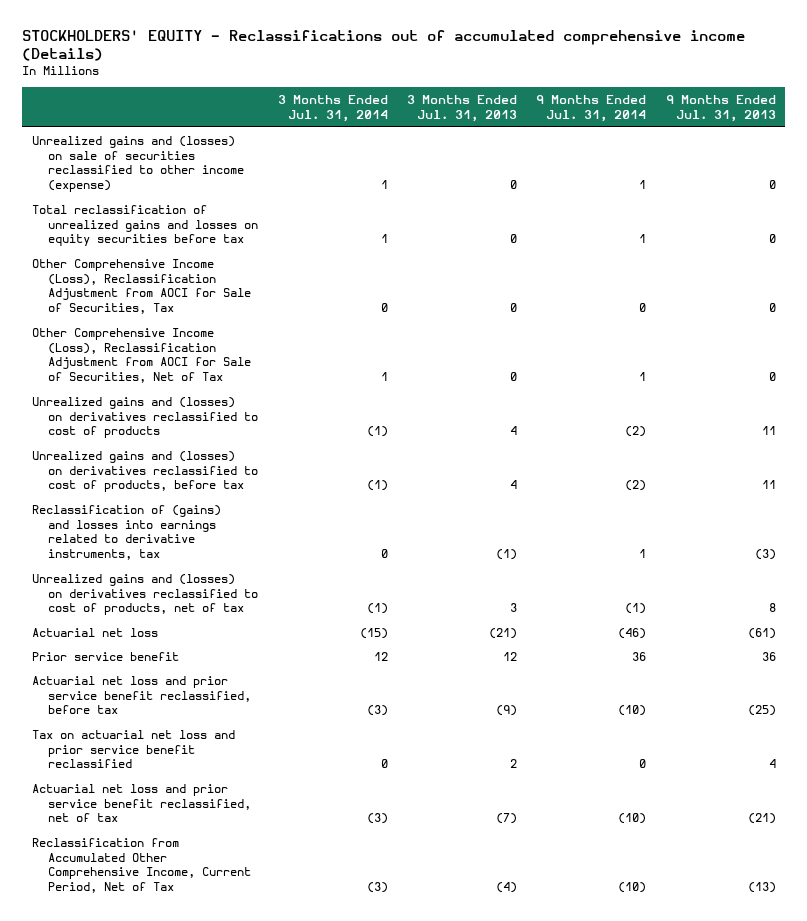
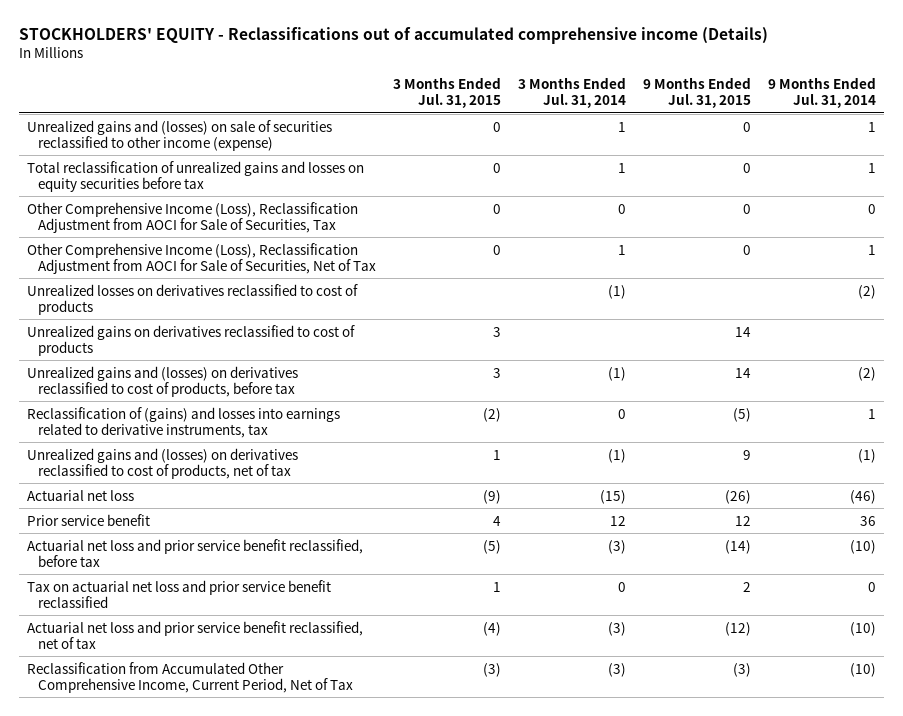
- | 3 Months Ended Jul. 31, 2014 | 3 Months Ended Jul. 31, 2013 | 9 Months Ended Jul. 31, 2014 | 9 Months Ended Jul. 31, 2013
+ | 3 Months Ended Jul. 31, 2015 | 3 Months Ended Jul. 31, 2014 | 9 Months Ended Jul. 31, 2015 | 9 Months Ended Jul. 31, 2014
- Unrealized gains and (losses) on derivatives reclassified to cost of products | (1) | 4 | (2) | 11
+ Unrealized losses on derivatives reclassified to cost of products | | (1) | | (2)
+ Unrealized gains on derivatives reclassified to cost of products | 3 | | 14 |

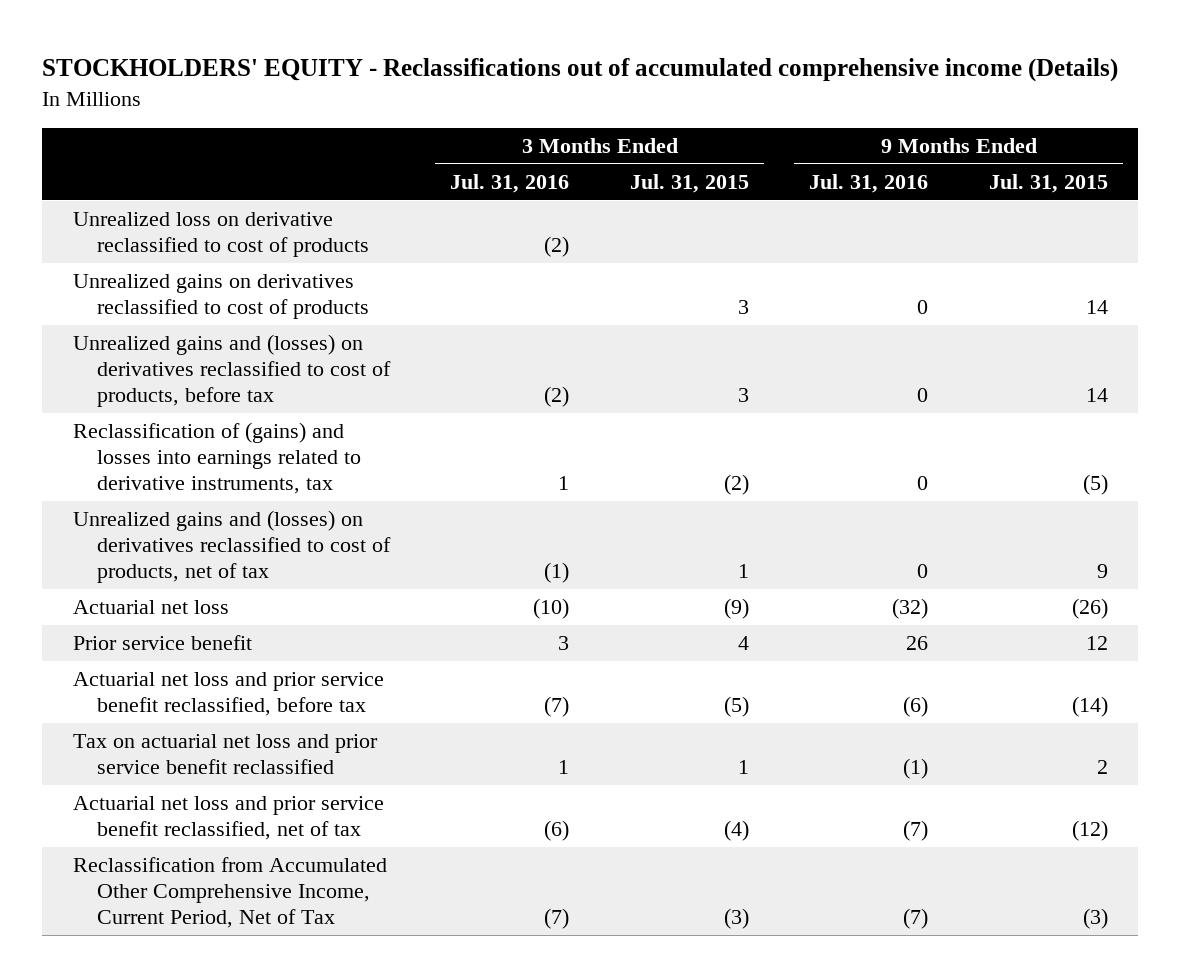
- | 3 Months Ended Jul. 31, 2015 | 3 Months Ended Jul. 31, 2014 | 9 Months Ended Jul. 31, 2015 | 9 Months Ended Jul. 31, 2014
+ | 3 Months Ended Jul. 31, 2016 | 3 Months Ended Jul. 31, 2015 | 9 Months Ended Jul. 31, 2016 | 9 Months Ended Jul. 31, 2015
- Unrealized gains and (losses) on sale of securities reclassified to other income (expense) | 0 | 1 | 0 | 1
- Total reclassification of unrealized gains and losses on equity securities before tax | 0 | 1 | 0 | 1
- Other Comprehensive Income (Loss), Reclassification Adjustment from AOCI for Sale of Securities, Tax | 0 | 0 | 0 | 0
- Other Comprehensive Income (Loss), Reclassification Adjustment from AOCI for Sale of Securities, Net of Tax | 0 | 1 | 0 | 1
- Unrealized losses on derivatives reclassified to cost of products | | (1) | | (2)
+ Unrealized loss on derivative reclassified to cost of products | (2) | | |

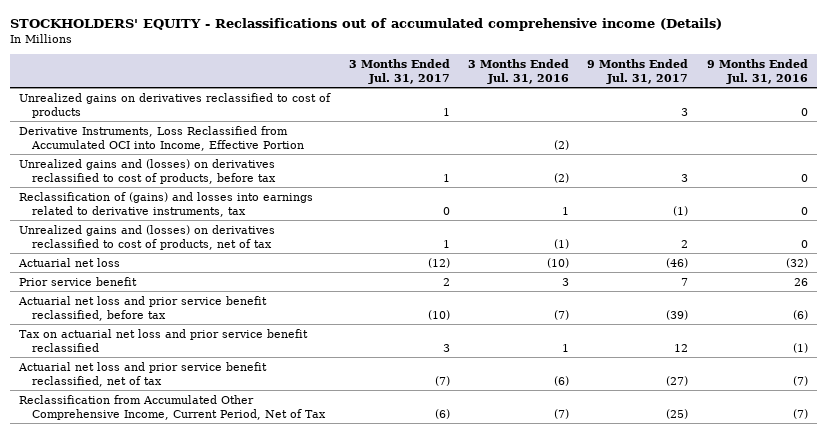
- | 3 Months Ended Jul. 31, 2016 | 3 Months Ended Jul. 31, 2015 | 9 Months Ended Jul. 31, 2016 | 9 Months Ended Jul. 31, 2015
+ | 3 Months Ended Jul. 31, 2017 | 3 Months Ended Jul. 31, 2016 | 9 Months Ended Jul. 31, 2017 | 9 Months Ended Jul. 31, 2016
- Unrealized loss on derivative reclassified to cost of products | (2) | | |
+ Derivative Instruments, Loss Reclassified from Accumulated OCI into Income, Effective Portion | | (2) | |

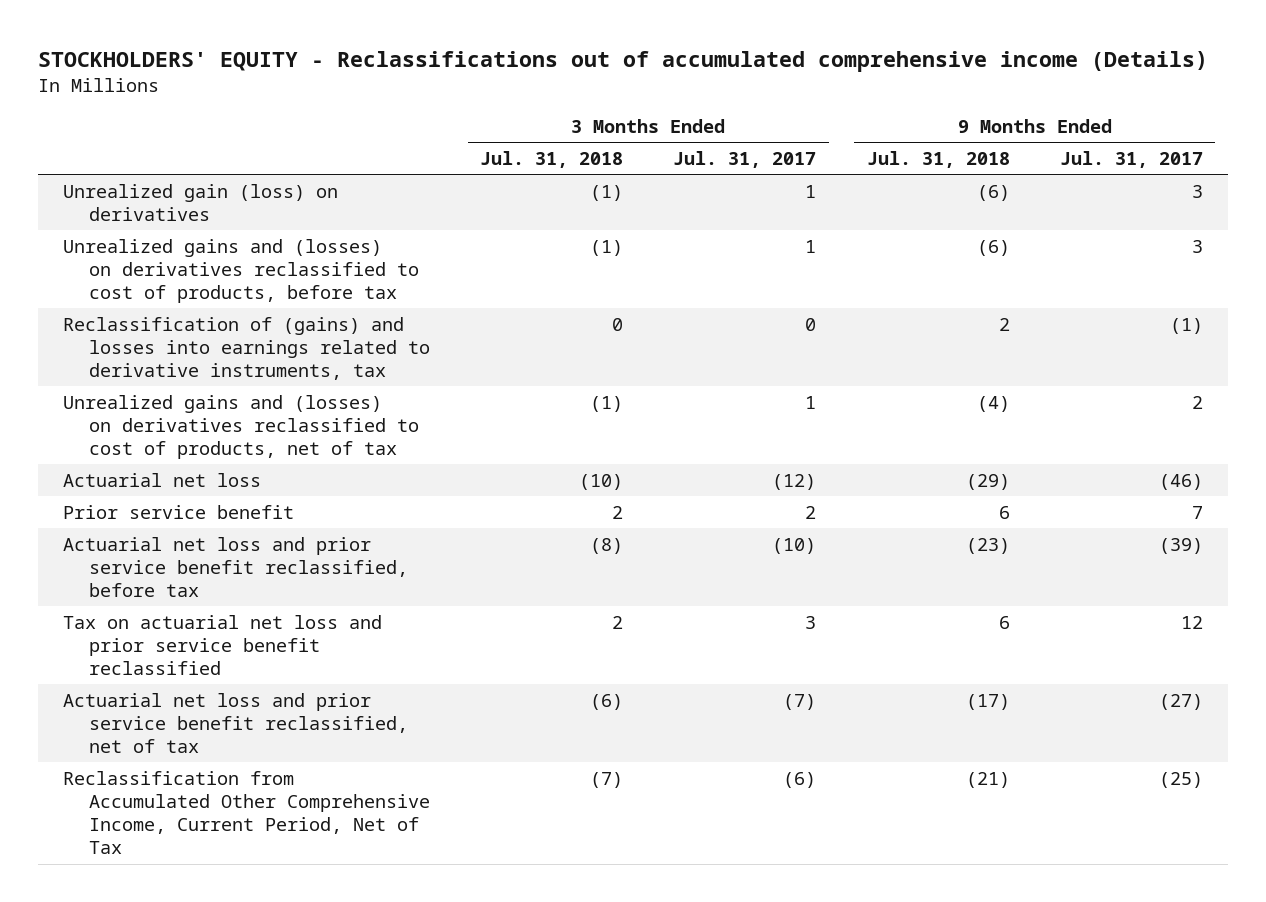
- | 3 Months Ended Jul. 31, 2017 | 3 Months Ended Jul. 31, 2016 | 9 Months Ended Jul. 31, 2017 | 9 Months Ended Jul. 31, 2016
+ | 3 Months Ended Jul. 31, 2018 | 3 Months Ended Jul. 31, 2017 | 9 Months Ended Jul. 31, 2018 | 9 Months Ended Jul. 31, 2017
- Unrealized gains on derivatives reclassified to cost of products | 1 | | 3 | 0
- Derivative Instruments, Loss Reclassified from Accumulated OCI into Income, Effective Portion | | (2) | |
+ Unrealized gain (loss) on derivatives | (1) | 1 | (6) | 3

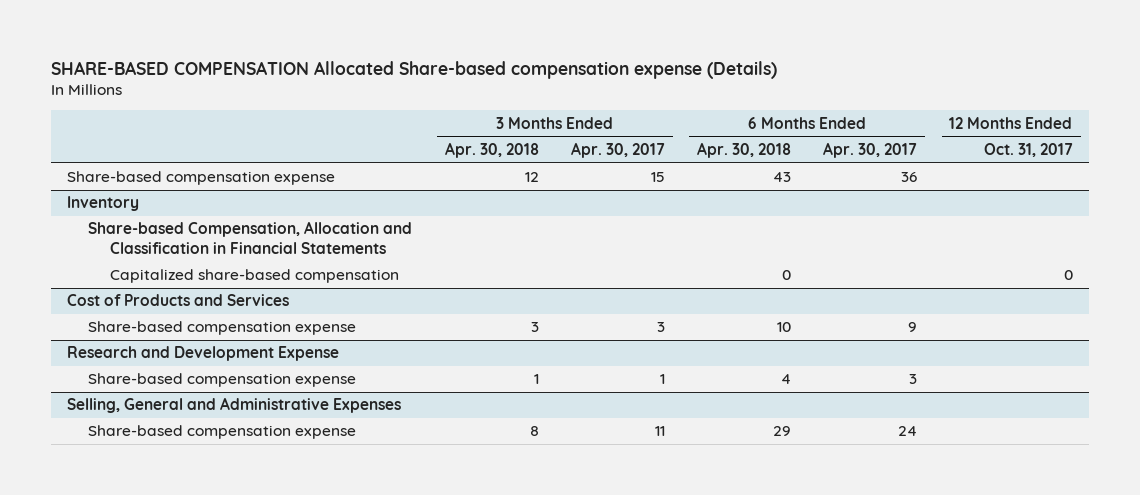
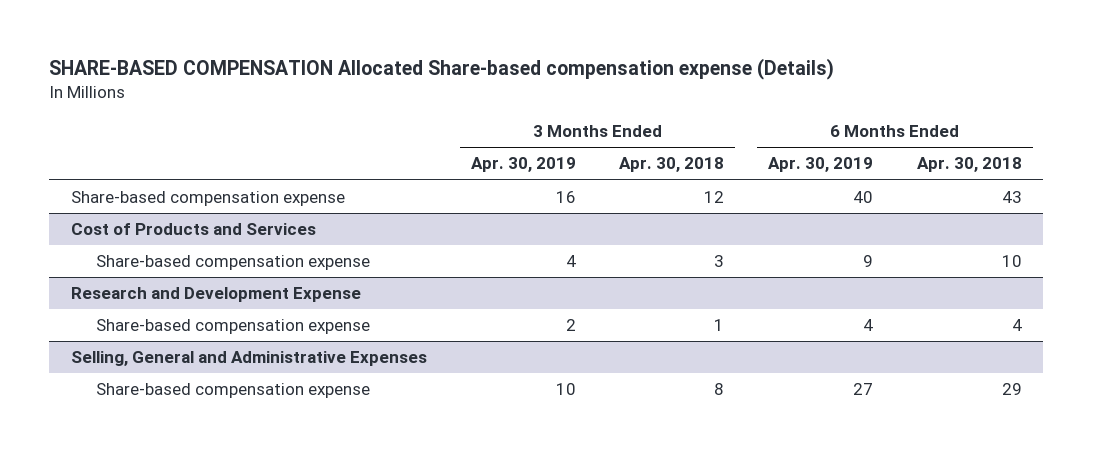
- | 3 Months Ended Apr. 30, 2018 | 3 Months Ended Apr. 30, 2017 | 6 Months Ended Apr. 30, 2018 | 6 Months Ended Apr. 30, 2017 | 12 Months Ended Oct. 31, 2017
+ | 3 Months Ended Apr. 30, 2019 | 3 Months Ended Apr. 30, 2018 | 6 Months Ended Apr. 30, 2019 | 6 Months Ended Apr. 30, 2018
- Inventory
- Share-based Compensation, Allocation and Classification in Financial Statements
- Capitalized share-based compensation | | | 0 | | 0

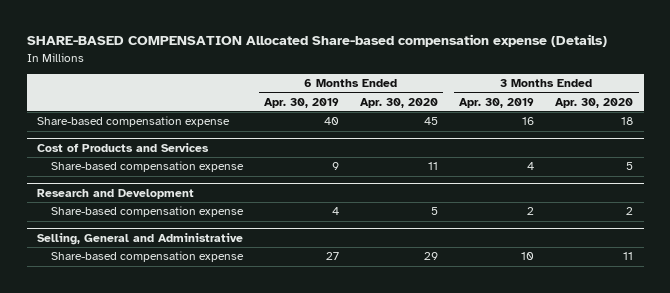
- | 3 Months Ended Apr. 30, 2019 | 3 Months Ended Apr. 30, 2018 | 6 Months Ended Apr. 30, 2019 | 6 Months Ended Apr. 30, 2018
+ | 6 Months Ended Apr. 30, 2019 | 6 Months Ended Apr. 30, 2020 | 3 Months Ended Apr. 30, 2019 | 3 Months Ended Apr. 30, 2020
- Research and Development Expense
+ Research and Development
- Selling, General and Administrative Expenses
+ Selling, General and Administrative

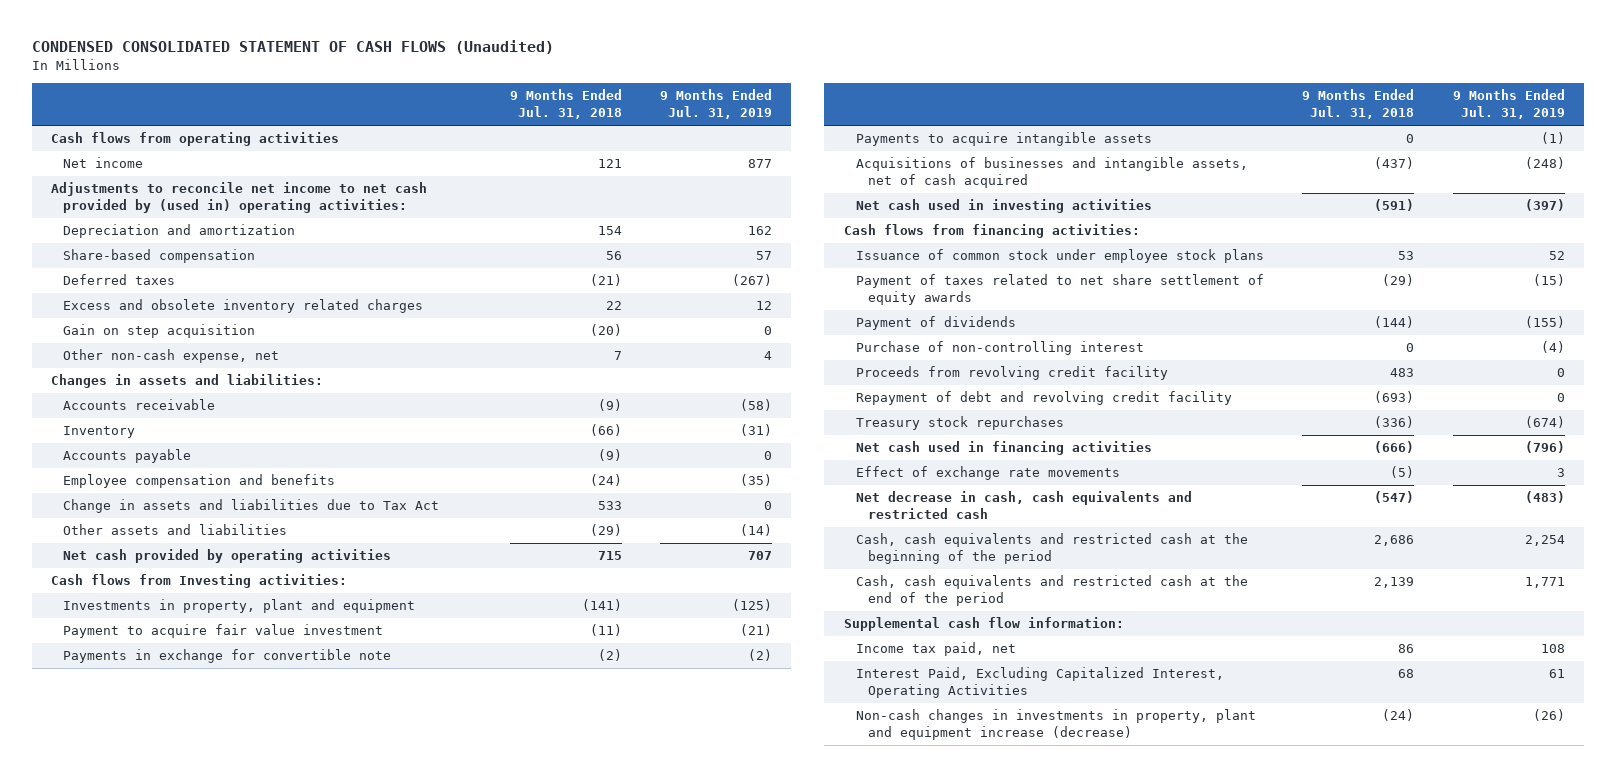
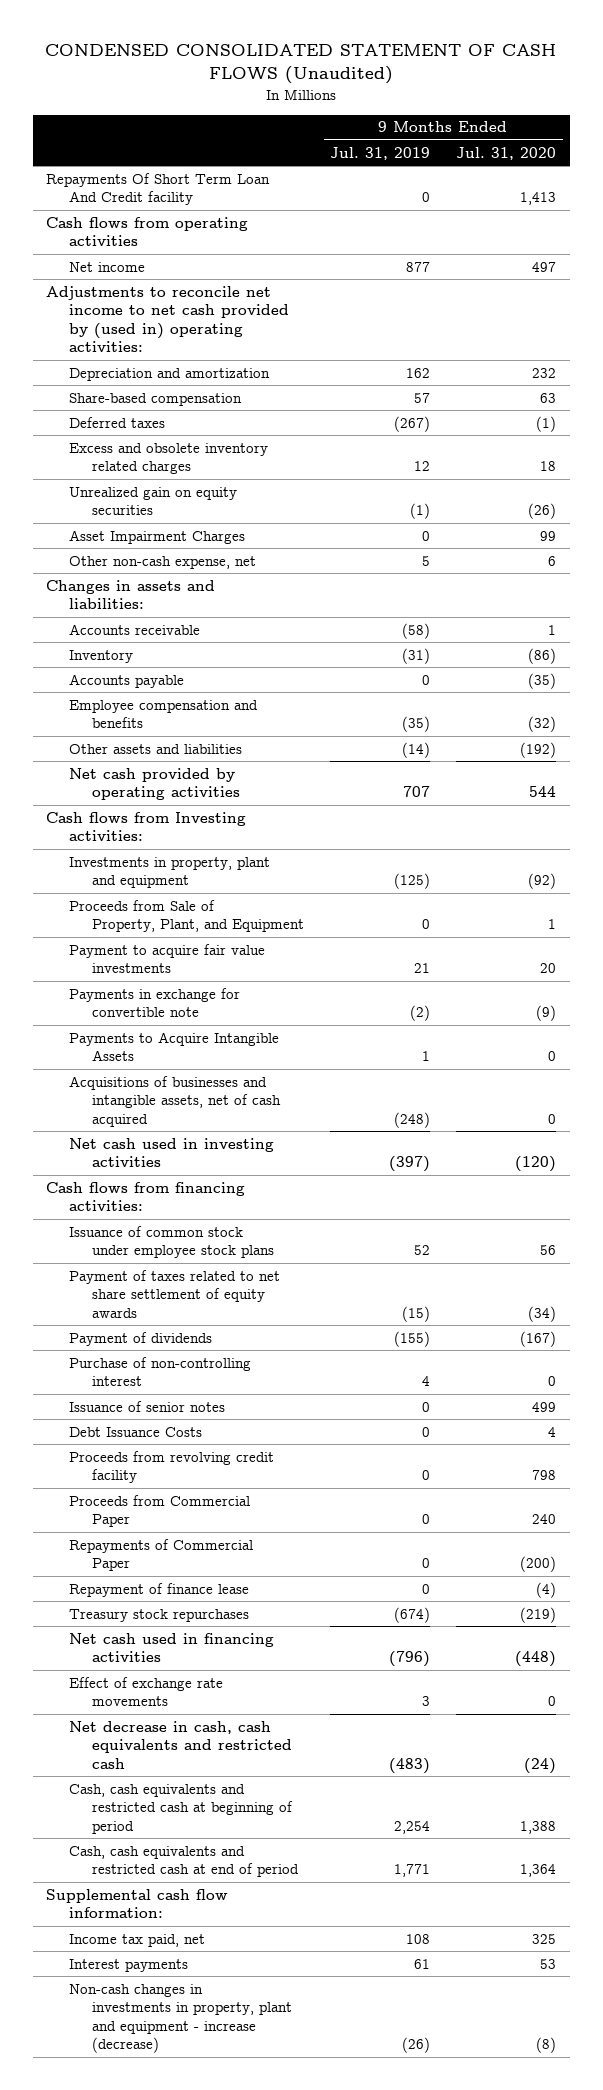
- | 9 Months Ended Jul. 31, 2018 | 9 Months Ended Jul. 31, 2019
+ | 9 Months Ended Jul. 31, 2019 | 9 Months Ended Jul. 31, 2020
+ Repayments Of Short Term Loan And Credit facility | 0 | 1,413
- Gain on step acquisition | (20) | 0
- Other non-cash expense, net | 7 | 4
+ Unrealized gain on equity securities | (1) | (26)
+ Asset Impairment Charges | 0 | 99
+ Other non-cash expense, net | 5 | 6
- Change in assets and liabilities due to Tax Act | 533 | 0
- Payment to acquire fair value investment | (11) | (21)
+ Proceeds from Sale of Property, Plant, and Equipment | 0 | 1
+ Payment to acquire fair value investments | 21 | 20
- Payments to acquire intangible assets | 0 | (1)
+ Payments to Acquire Intangible Assets | 1 | 0
- Purchase of non-controlling interest | 0 | (4)
+ Purchase of non-controlling interest | 4 | 0
+ Issuance of senior notes | 0 | 499
+ Debt Issuance Costs | 0 | 4
- Repayment of debt and revolving credit facility | (693) | 0
+ Proceeds from Commercial Paper | 0 | 240
+ Repayments of Commercial Paper | 0 | (200)
+ Repayment of finance lease | 0 | (4)
- Cash, cash equivalents and restricted cash at the beginning of the period | 2,686 | 2,254
- Cash, cash equivalents and restricted cash at the end of the period | 2,139 | 1,771
+ Cash, cash equivalents and restricted cash at beginning of period | 2,254 | 1,388
+ Cash, cash equivalents and restricted cash at end of period | 1,771 | 1,364
- Interest Paid, Excluding Capitalized Interest, Operating Activities | 68 | 61
- Non-cash changes in investments in property, plant and equipment increase (decrease) | (24) | (26)
+ Interest payments | 61 | 53
+ Non-cash changes in investments in property, plant and equipment - increase (decrease) | (26) | (8)

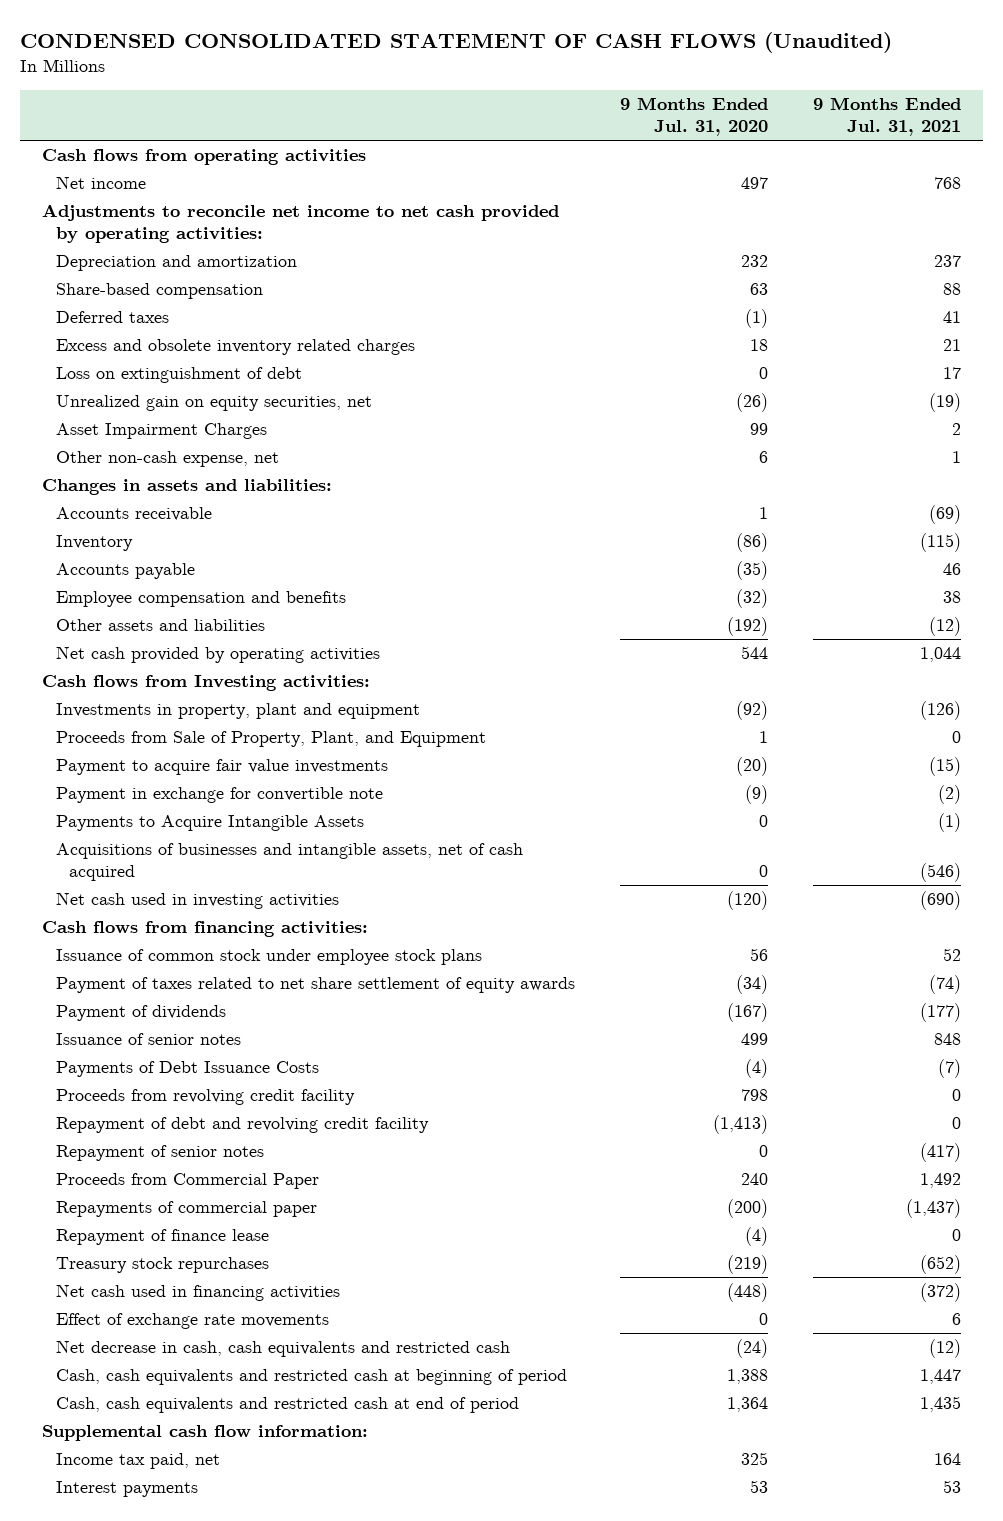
- | 9 Months Ended Jul. 31, 2019 | 9 Months Ended Jul. 31, 2020
+ | 9 Months Ended Jul. 31, 2020 | 9 Months Ended Jul. 31, 2021
- Repayments Of Short Term Loan And Credit facility | 0 | 1,413
- Adjustments to reconcile net income to net cash provided by (used in) operating activities:
+ Adjustments to reconcile net income to net cash provided by operating activities:
- Unrealized gain on equity securities | (1) | (26)
+ Loss on extinguishment of debt | 0 | 17
+ Unrealized gain on equity securities, net | (26) | (19)
- Payment to acquire fair value investments | 21 | 20
- Payments in exchange for convertible note | (2) | (9)
+ Payment to acquire fair value investments | (20) | (15)
+ Payment in exchange for convertible note | (9) | (2)
- Purchase of non-controlling interest | 4 | 0
- Debt Issuance Costs | 0 | 4
+ Payments of Debt Issuance Costs | (4) | (7)
+ Repayment of debt and revolving credit facility | (1,413) | 0
+ Repayment of senior notes | 0 | (417)
- Repayments of Commercial Paper | 0 | (200)
+ Repayments of commercial paper | (200) | (1,437)
- Non-cash changes in investments in property, plant and equipment - increase (decrease) | (26) | (8)

